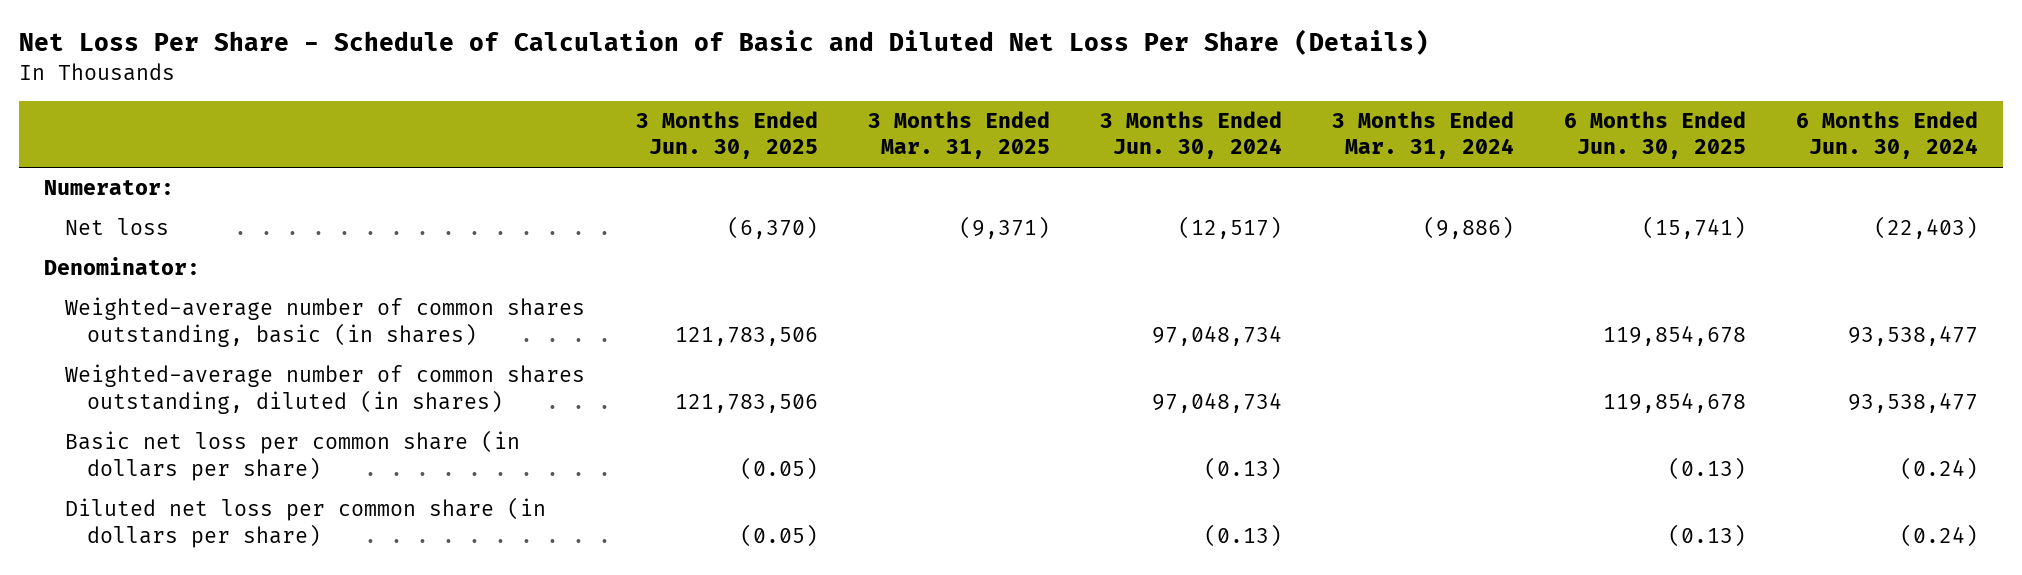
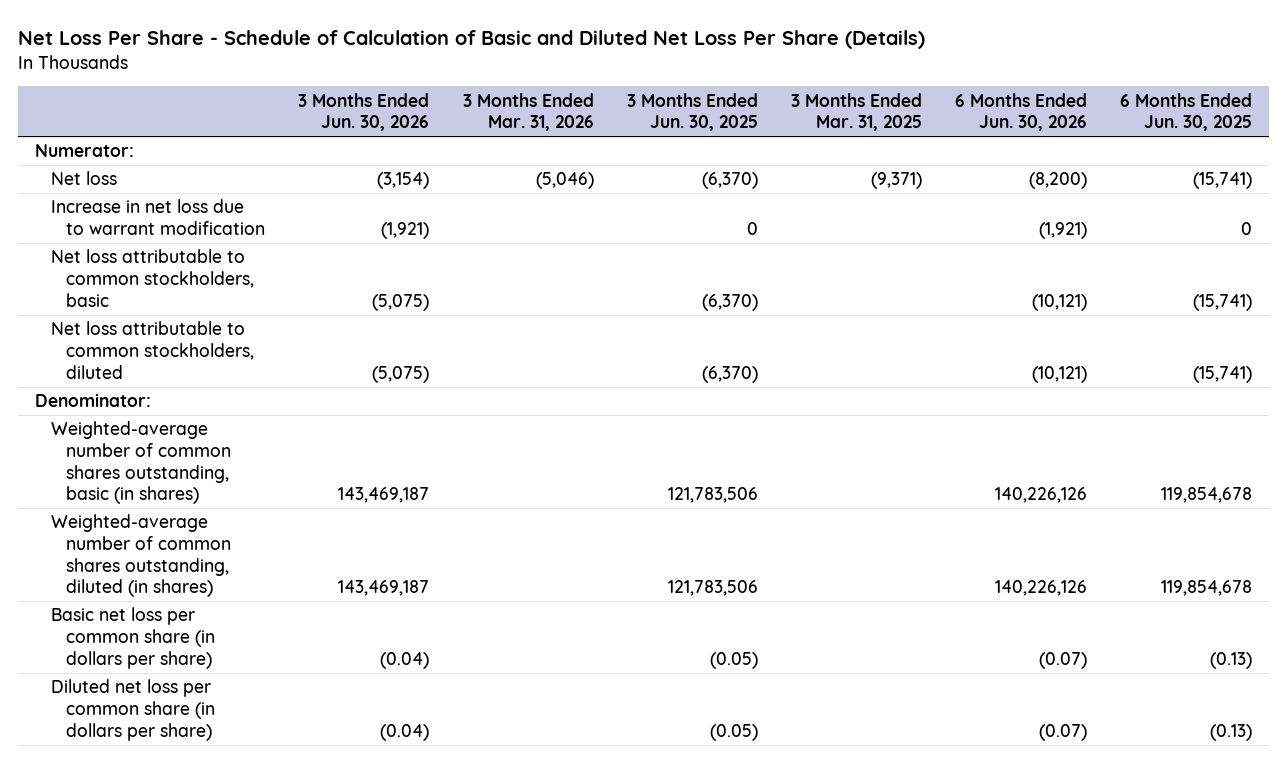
- | 3 Months Ended Jun. 30, 2025 | 3 Months Ended Mar. 31, 2025 | 3 Months Ended Jun. 30, 2024 | 3 Months Ended Mar. 31, 2024 | 6 Months Ended Jun. 30, 2025 | 6 Months Ended Jun. 30, 2024
+ | 3 Months Ended Jun. 30, 2026 | 3 Months Ended Mar. 31, 2026 | 3 Months Ended Jun. 30, 2025 | 3 Months Ended Mar. 31, 2025 | 6 Months Ended Jun. 30, 2026 | 6 Months Ended Jun. 30, 2025
+ Increase in net loss due to warrant modification | (1,921) | | 0 | | (1,921) | 0
+ Net loss attributable to common stockholders, basic | (5,075) | | (6,370) | | (10,121) | (15,741)
+ Net loss attributable to common stockholders, diluted | (5,075) | | (6,370) | | (10,121) | (15,741)

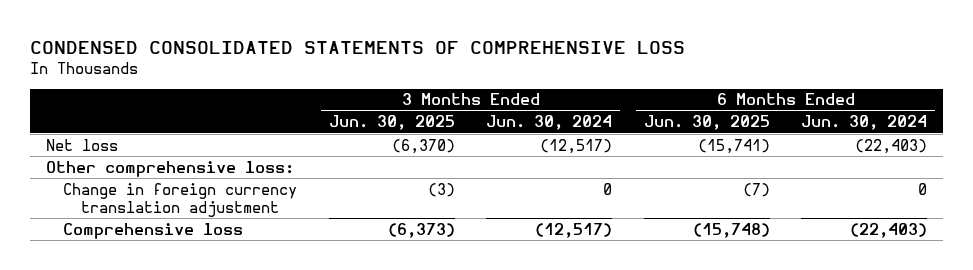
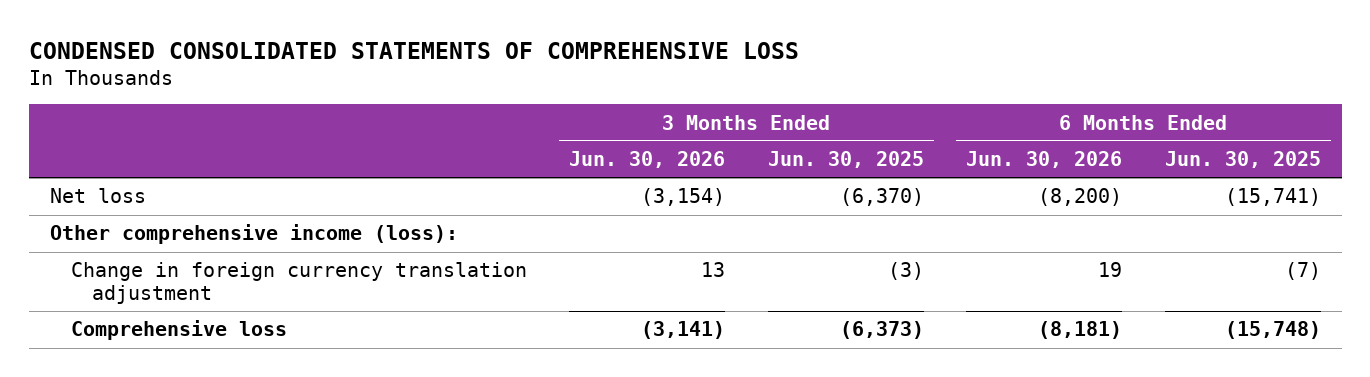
- | 3 Months Ended Jun. 30, 2025 | 3 Months Ended Jun. 30, 2024 | 6 Months Ended Jun. 30, 2025 | 6 Months Ended Jun. 30, 2024
+ | 3 Months Ended Jun. 30, 2026 | 3 Months Ended Jun. 30, 2025 | 6 Months Ended Jun. 30, 2026 | 6 Months Ended Jun. 30, 2025
- Other comprehensive loss:
+ Other comprehensive income (loss):

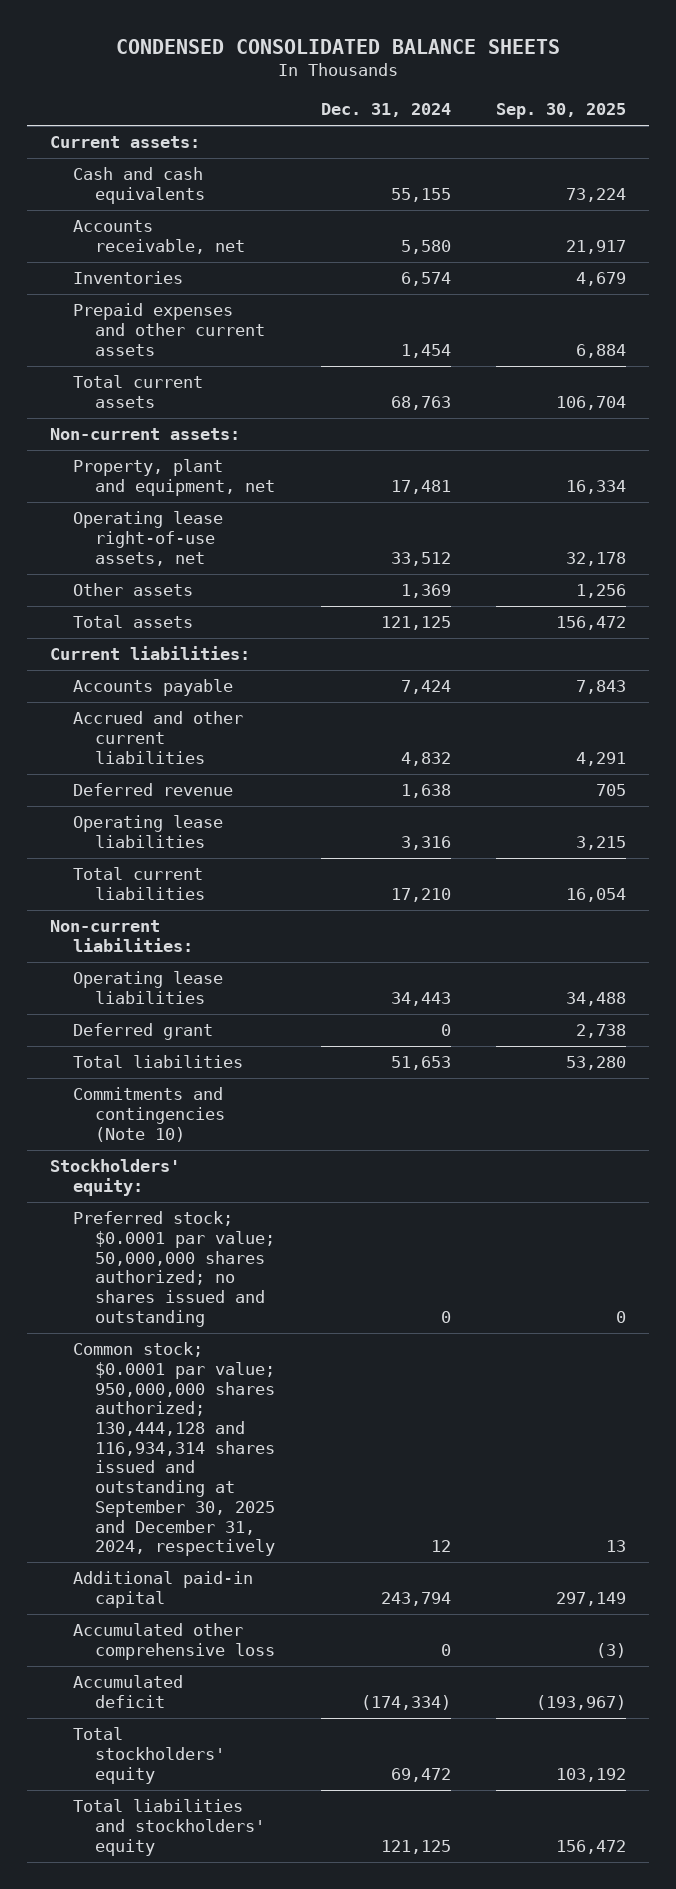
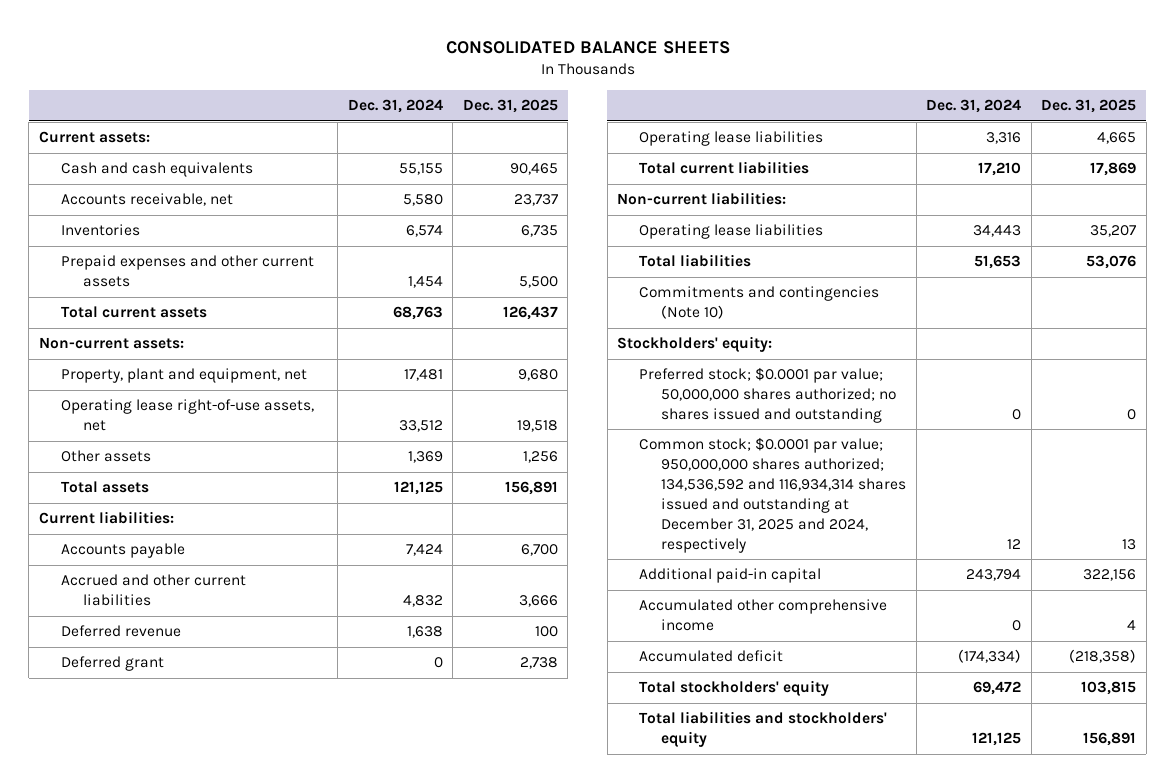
- CONDENSED CONSOLIDATED BALANCE SHEETS
+ CONSOLIDATED BALANCE SHEETS
- | Dec. 31, 2024 | Sep. 30, 2025
+ | Dec. 31, 2024 | Dec. 31, 2025
moved up: Deferred grant | 0 | 2,738
- Common stock; $0.0001 par value; 950,000,000 shares authorized; 130,444,128 and 116,934,314 shares issued and outstanding at September 30, 2025 and December 31, 2024, respectively | 12 | 13
+ Common stock; $0.0001 par value; 950,000,000 shares authorized; 134,536,592 and 116,934,314 shares issued and outstanding at December 31, 2025 and 2024, respectively | 12 | 13
- Accumulated other comprehensive loss | 0 | (3)
+ Accumulated other comprehensive income | 0 | 4

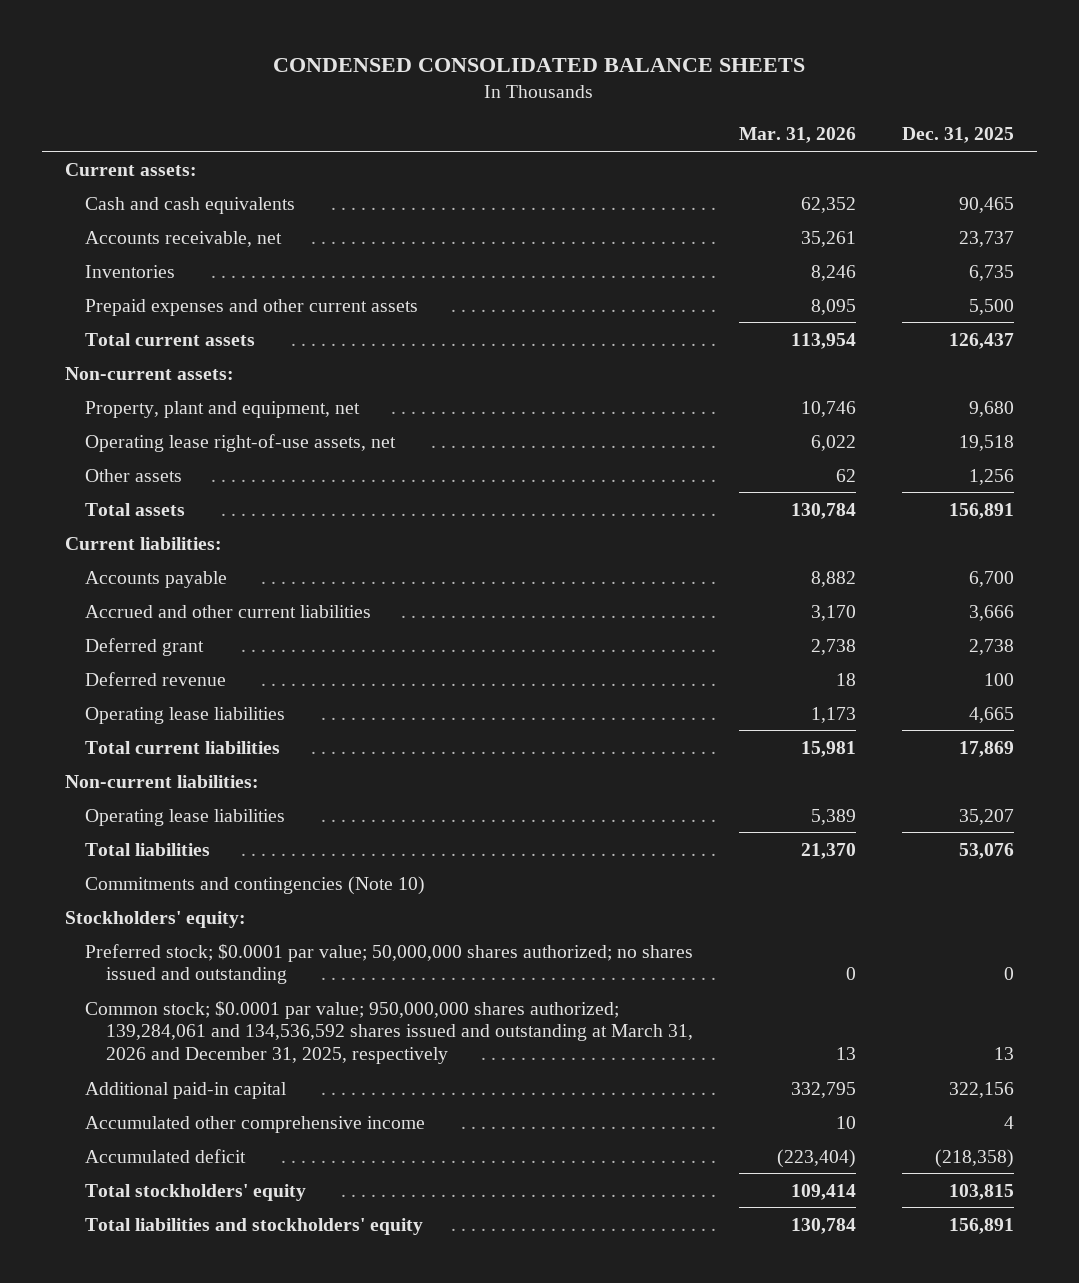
- CONSOLIDATED BALANCE SHEETS
+ CONDENSED CONSOLIDATED BALANCE SHEETS
- | Dec. 31, 2024 | Dec. 31, 2025
+ | Mar. 31, 2026 | Dec. 31, 2025
moved down: Deferred revenue | 18 | 100
- Common stock; $0.0001 par value; 950,000,000 shares authorized; 134,536,592 and 116,934,314 shares issued and outstanding at December 31, 2025 and 2024, respectively | 12 | 13
+ Common stock; $0.0001 par value; 950,000,000 shares authorized; 139,284,061 and 134,536,592 shares issued and outstanding at March 31, 2026 and December 31, 2025, respectively | 13 | 13

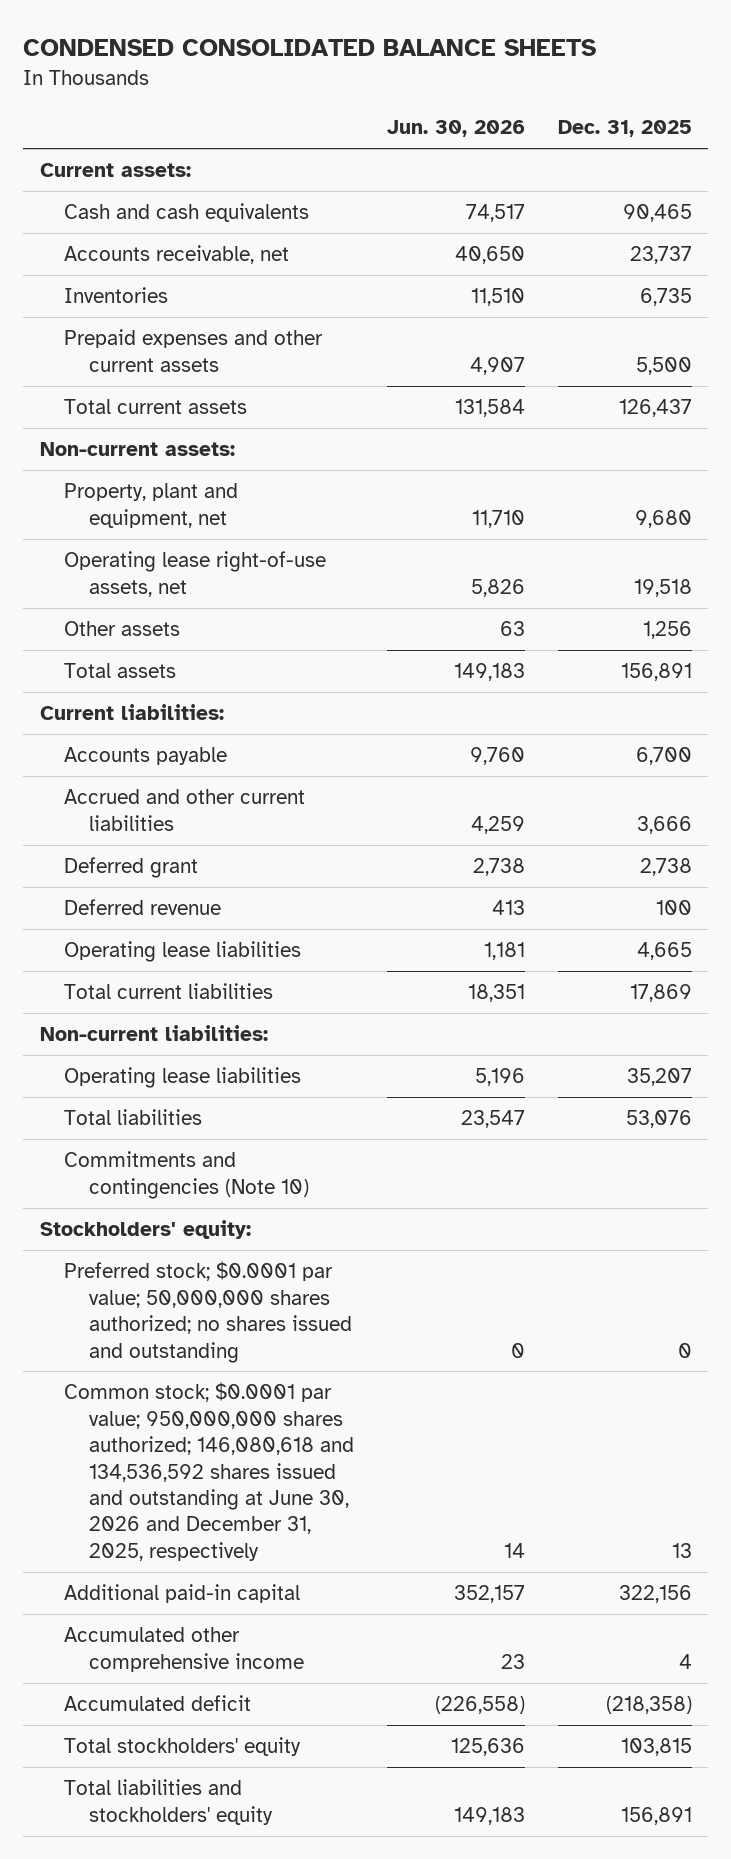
- | Mar. 31, 2026 | Dec. 31, 2025
+ | Jun. 30, 2026 | Dec. 31, 2025
- Common stock; $0.0001 par value; 950,000,000 shares authorized; 139,284,061 and 134,536,592 shares issued and outstanding at March 31, 2026 and December 31, 2025, respectively | 13 | 13
+ Common stock; $0.0001 par value; 950,000,000 shares authorized; 146,080,618 and 134,536,592 shares issued and outstanding at June 30, 2026 and December 31, 2025, respectively | 14 | 13

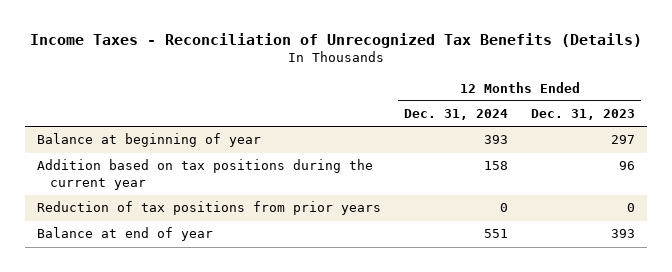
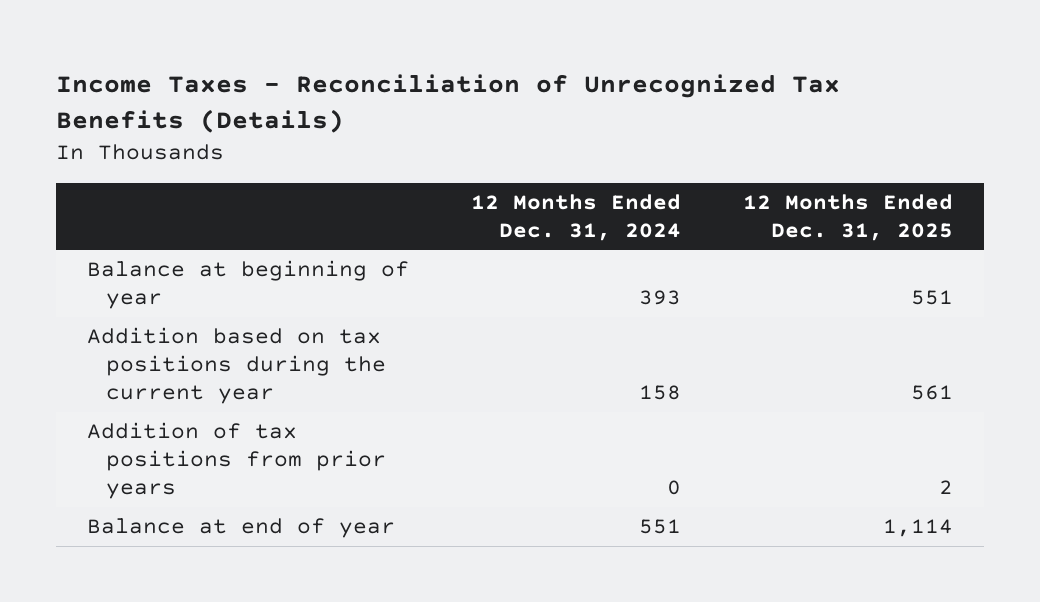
- | 12 Months Ended Dec. 31, 2024 | 12 Months Ended Dec. 31, 2023
+ | 12 Months Ended Dec. 31, 2024 | 12 Months Ended Dec. 31, 2025
- Reduction of tax positions from prior years | 0 | 0
+ Addition of tax positions from prior years | 0 | 2

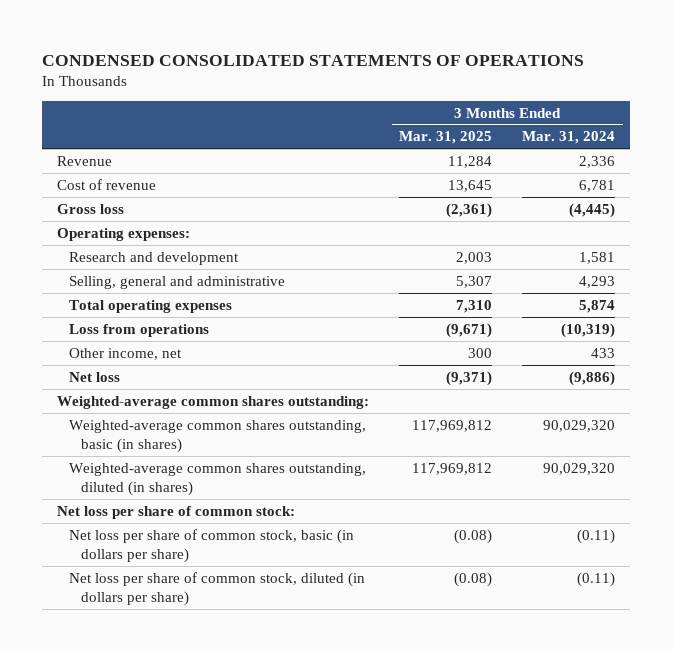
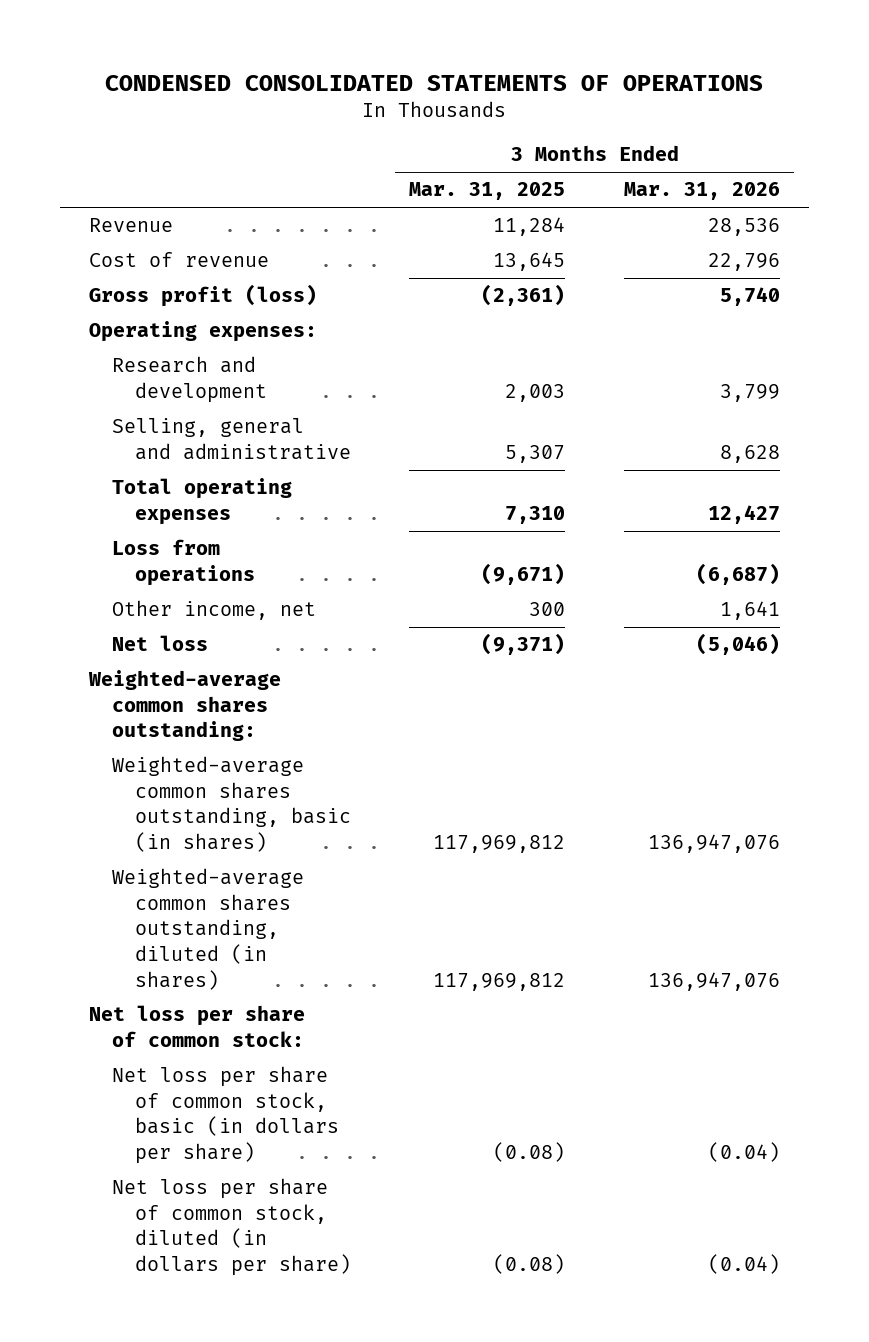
- | 3 Months Ended Mar. 31, 2025 | 3 Months Ended Mar. 31, 2024
+ | 3 Months Ended Mar. 31, 2025 | 3 Months Ended Mar. 31, 2026
- Gross loss | (2,361) | (4,445)
+ Gross profit (loss) | (2,361) | 5,740

